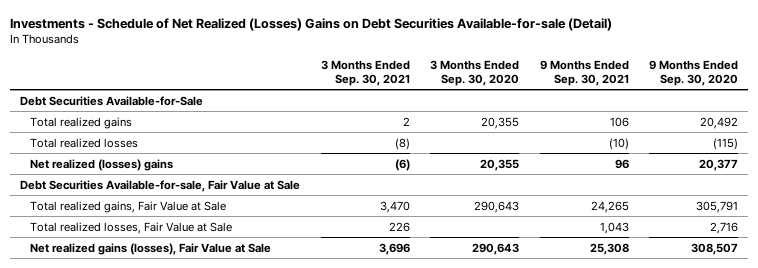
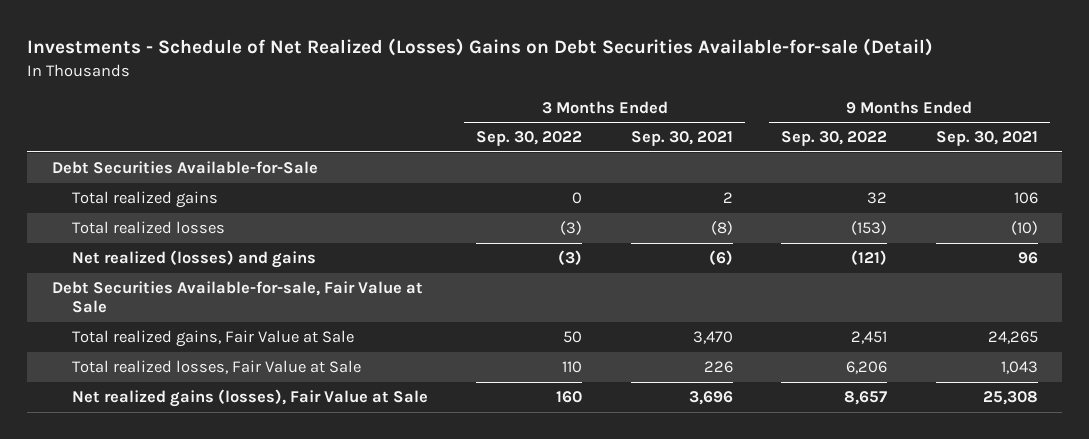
- | 3 Months Ended Sep. 30, 2021 | 3 Months Ended Sep. 30, 2020 | 9 Months Ended Sep. 30, 2021 | 9 Months Ended Sep. 30, 2020
+ | 3 Months Ended Sep. 30, 2022 | 3 Months Ended Sep. 30, 2021 | 9 Months Ended Sep. 30, 2022 | 9 Months Ended Sep. 30, 2021
- Net realized (losses) gains | (6) | 20,355 | 96 | 20,377
+ Net realized (losses) and gains | (3) | (6) | (121) | 96

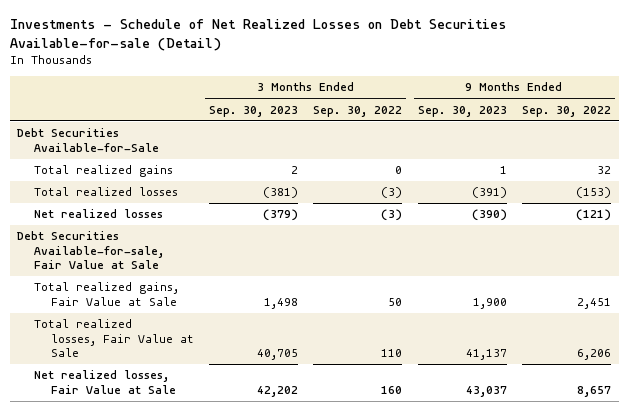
- Investments - Schedule of Net Realized (Losses) Gains on Debt Securities Available-for-sale (Detail)
+ Investments - Schedule of Net Realized Losses on Debt Securities Available-for-sale (Detail)
- | 3 Months Ended Sep. 30, 2022 | 3 Months Ended Sep. 30, 2021 | 9 Months Ended Sep. 30, 2022 | 9 Months Ended Sep. 30, 2021
+ | 3 Months Ended Sep. 30, 2023 | 3 Months Ended Sep. 30, 2022 | 9 Months Ended Sep. 30, 2023 | 9 Months Ended Sep. 30, 2022
- Net realized (losses) and gains | (3) | (6) | (121) | 96
+ Net realized losses | (379) | (3) | (390) | (121)
- Net realized gains (losses), Fair Value at Sale | 160 | 3,696 | 8,657 | 25,308
+ Net realized losses, Fair Value at Sale | 42,202 | 160 | 43,037 | 8,657

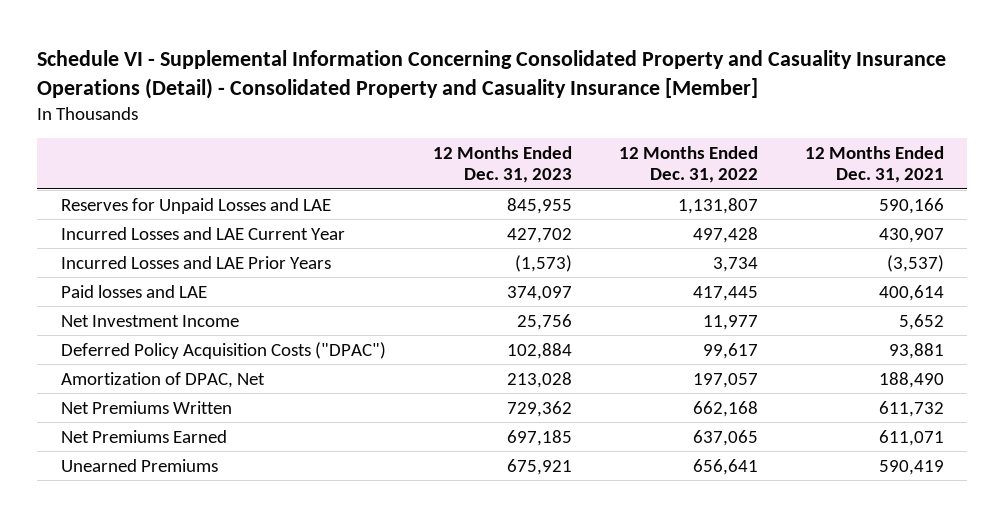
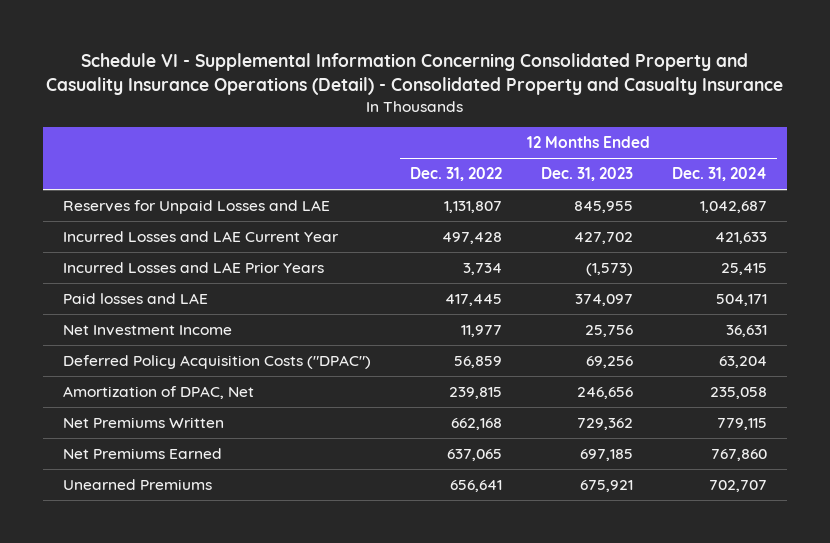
- Schedule VI - Supplemental Information Concerning Consolidated Property and Casuality Insurance Operations (Detail) - Consolidated Property and Casuality Insurance [Member]
+ Schedule VI - Supplemental Information Concerning Consolidated Property and Casuality Insurance Operations (Detail) - Consolidated Property and Casualty Insurance
- | 12 Months Ended Dec. 31, 2023 | 12 Months Ended Dec. 31, 2022 | 12 Months Ended Dec. 31, 2021
+ | 12 Months Ended Dec. 31, 2022 | 12 Months Ended Dec. 31, 2023 | 12 Months Ended Dec. 31, 2024
- Deferred Policy Acquisition Costs ("DPAC") | 102,884 | 99,617 | 93,881
- Amortization of DPAC, Net | 213,028 | 197,057 | 188,490
+ Deferred Policy Acquisition Costs ("DPAC") | 56,859 | 69,256 | 63,204
+ Amortization of DPAC, Net | 239,815 | 246,656 | 235,058

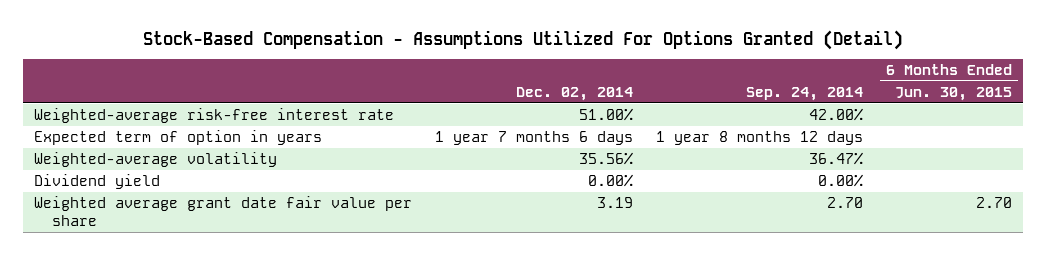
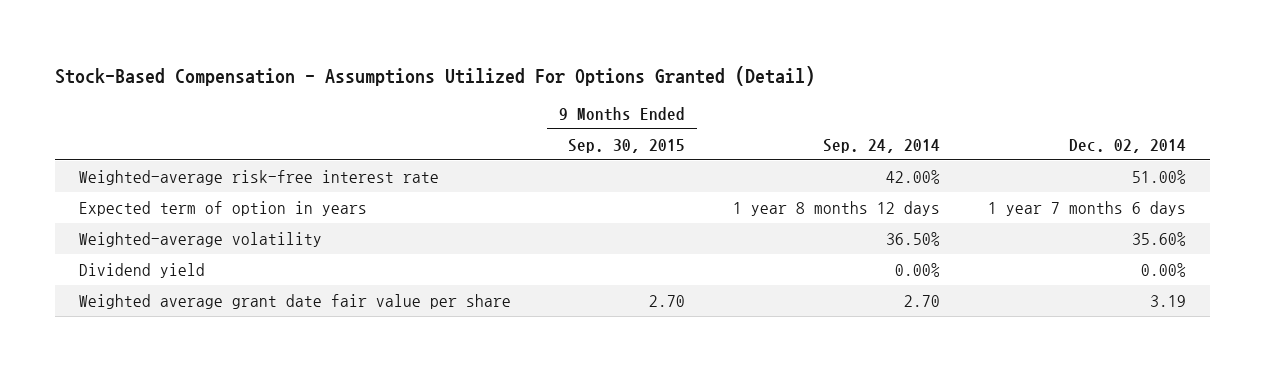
- | Dec. 02, 2014 | Sep. 24, 2014 | 6 Months Ended Jun. 30, 2015
+ | 9 Months Ended Sep. 30, 2015 | Sep. 24, 2014 | Dec. 02, 2014
- Weighted-average volatility | 35.56% | 36.47% |
+ Weighted-average volatility | | 36.50% | 35.60%

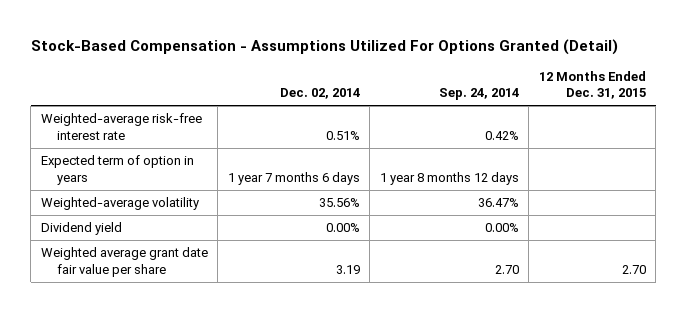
- | 9 Months Ended Sep. 30, 2015 | Sep. 24, 2014 | Dec. 02, 2014
+ | Dec. 02, 2014 | Sep. 24, 2014 | 12 Months Ended Dec. 31, 2015
- Weighted-average risk-free interest rate | | 42.00% | 51.00%
+ Weighted-average risk-free interest rate | 0.51% | 0.42% |
- Weighted-average volatility | | 36.50% | 35.60%
+ Weighted-average volatility | 35.56% | 36.47% |

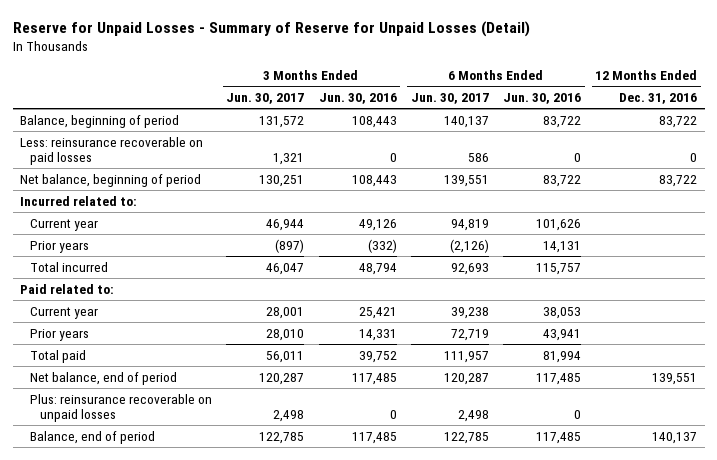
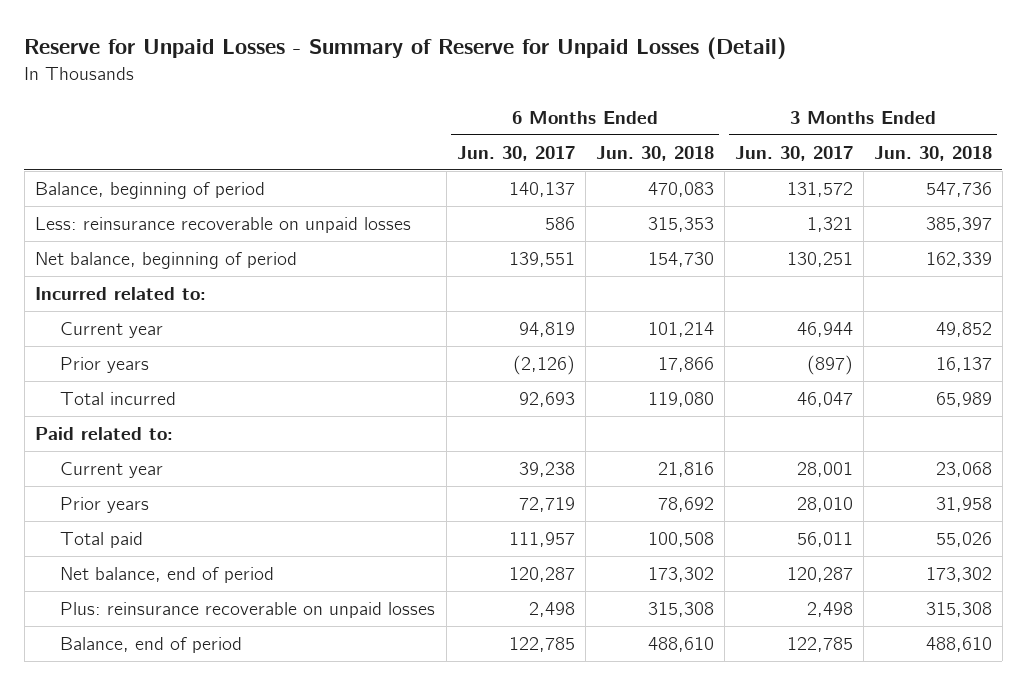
- | 3 Months Ended Jun. 30, 2017 | 3 Months Ended Jun. 30, 2016 | 6 Months Ended Jun. 30, 2017 | 6 Months Ended Jun. 30, 2016 | 12 Months Ended Dec. 31, 2016
+ | 6 Months Ended Jun. 30, 2017 | 6 Months Ended Jun. 30, 2018 | 3 Months Ended Jun. 30, 2017 | 3 Months Ended Jun. 30, 2018
- Less: reinsurance recoverable on paid losses | 1,321 | 0 | 586 | 0 | 0
+ Less: reinsurance recoverable on unpaid losses | 586 | 315,353 | 1,321 | 385,397

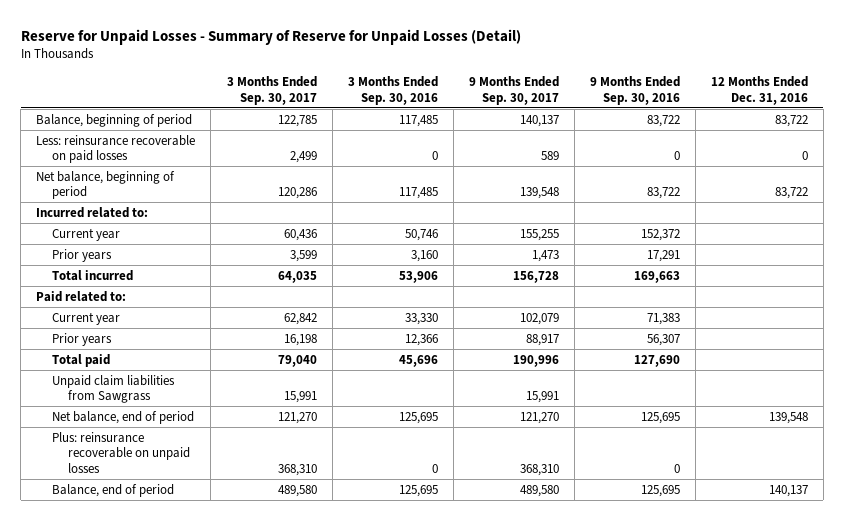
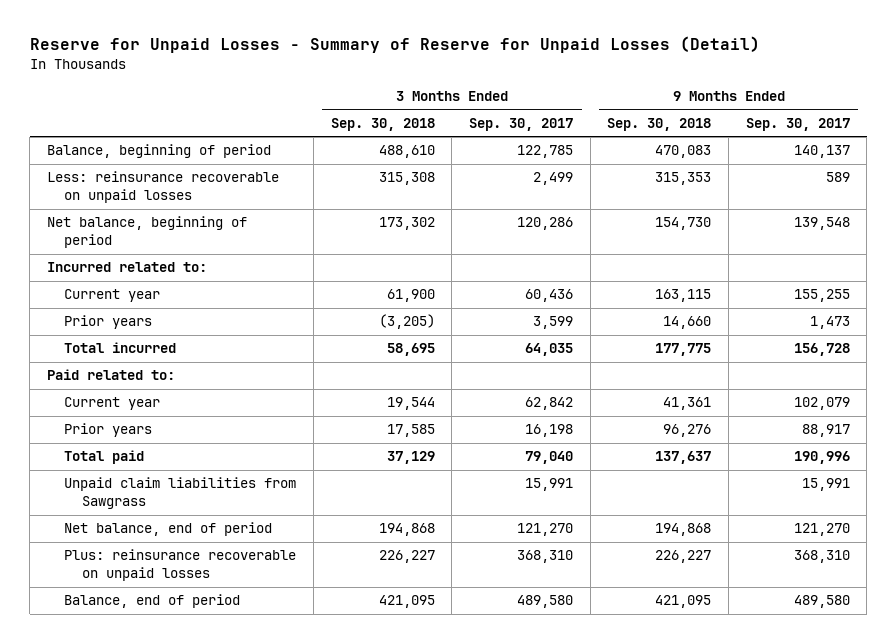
- | 3 Months Ended Sep. 30, 2017 | 3 Months Ended Sep. 30, 2016 | 9 Months Ended Sep. 30, 2017 | 9 Months Ended Sep. 30, 2016 | 12 Months Ended Dec. 31, 2016
+ | 3 Months Ended Sep. 30, 2018 | 3 Months Ended Sep. 30, 2017 | 9 Months Ended Sep. 30, 2018 | 9 Months Ended Sep. 30, 2017
- Less: reinsurance recoverable on paid losses | 2,499 | 0 | 589 | 0 | 0
+ Less: reinsurance recoverable on unpaid losses | 315,308 | 2,499 | 315,353 | 589

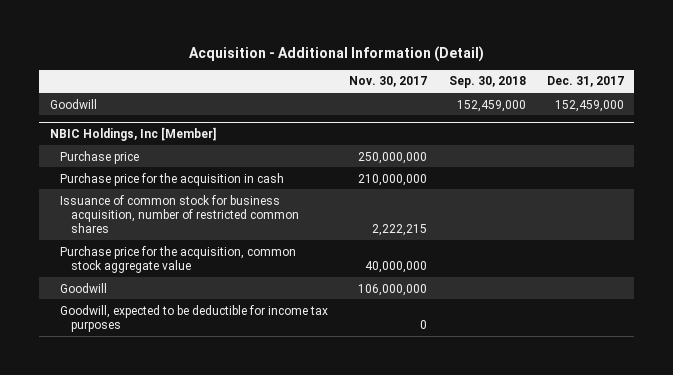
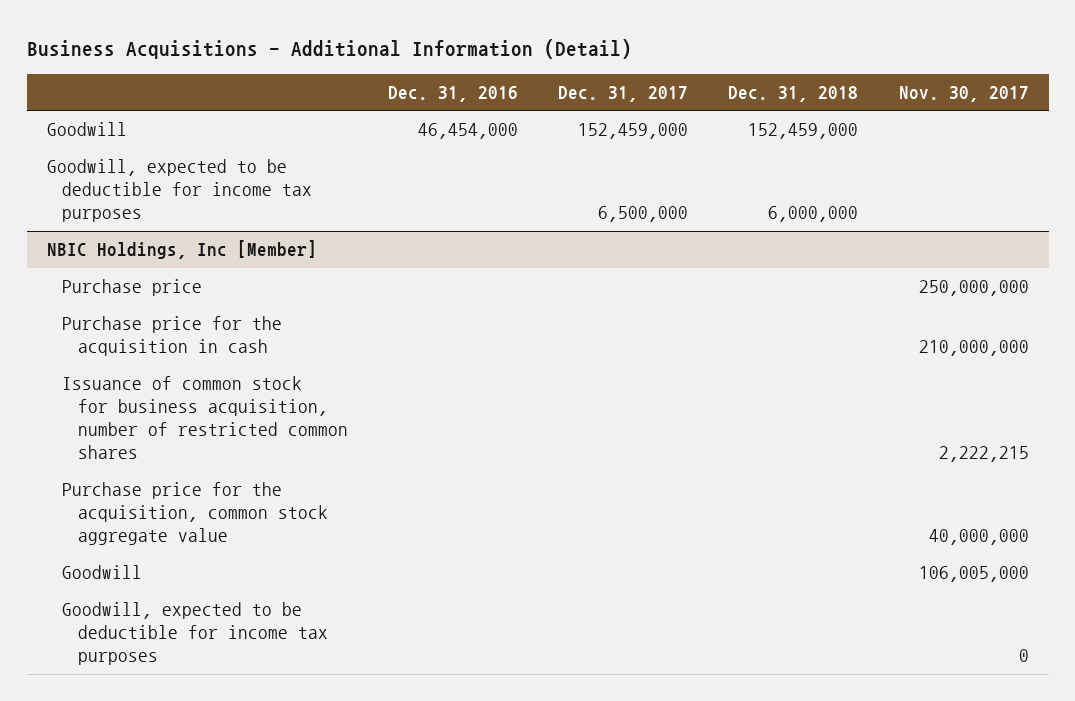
- Acquisition - Additional Information (Detail)
+ Business Acquisitions - Additional Information (Detail)
- | Nov. 30, 2017 | Sep. 30, 2018 | Dec. 31, 2017
+ | Dec. 31, 2016 | Dec. 31, 2017 | Dec. 31, 2018 | Nov. 30, 2017
+ Goodwill, expected to be deductible for income tax purposes | | 6,500,000 | 6,000,000 |
@ NBIC Holdings, Inc [Member]
- Goodwill | 106,000,000 | |
+ Goodwill | | | | 106,005,000

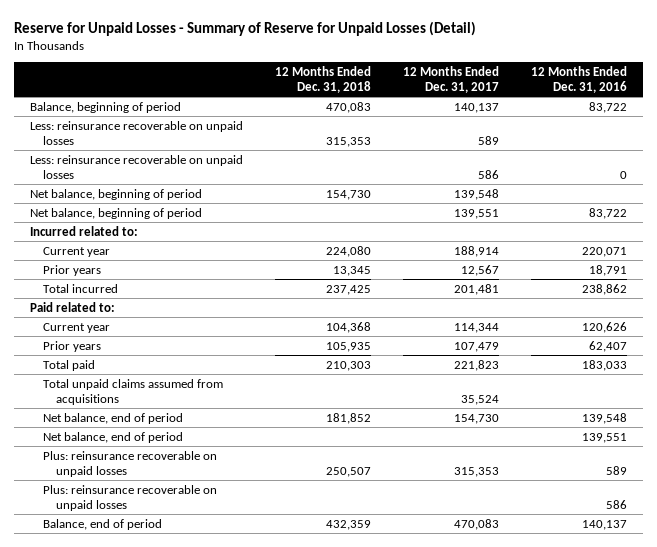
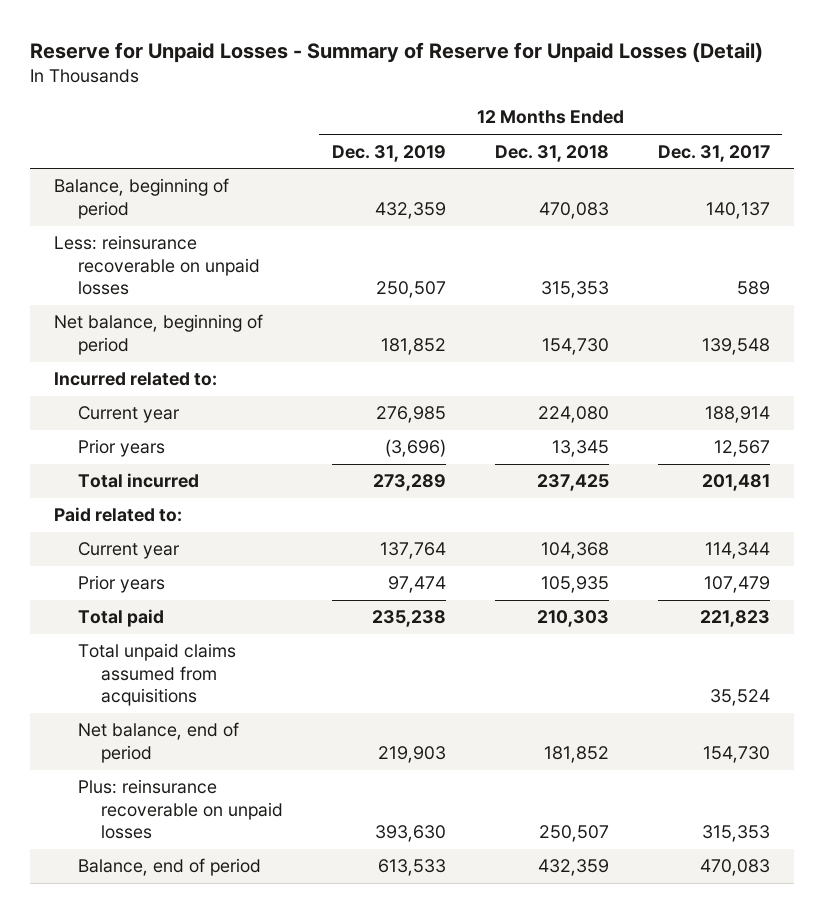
- | 12 Months Ended Dec. 31, 2018 | 12 Months Ended Dec. 31, 2017 | 12 Months Ended Dec. 31, 2016
+ | 12 Months Ended Dec. 31, 2019 | 12 Months Ended Dec. 31, 2018 | 12 Months Ended Dec. 31, 2017
- Less: reinsurance recoverable on unpaid losses | | 586 | 0
- Net balance, beginning of period | | 139,551 | 83,722
- Net balance, end of period | | | 139,551
- Plus: reinsurance recoverable on unpaid losses | | | 586

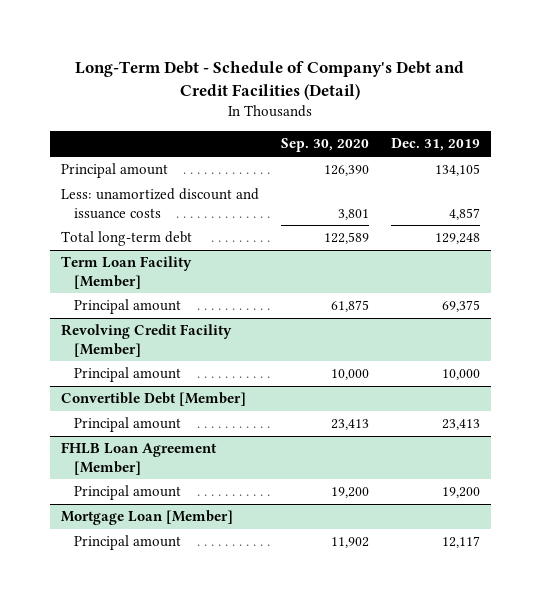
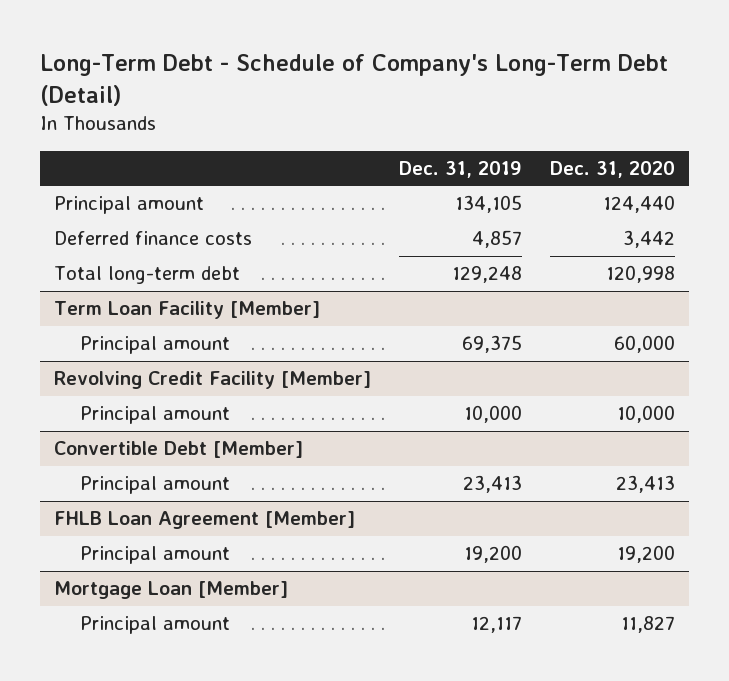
- Long-Term Debt - Schedule of Company's Debt and Credit Facilities (Detail)
+ Long-Term Debt - Schedule of Company's Long-Term Debt (Detail)
- | Sep. 30, 2020 | Dec. 31, 2019
+ | Dec. 31, 2019 | Dec. 31, 2020
- Less: unamortized discount and issuance costs | 3,801 | 4,857
+ Deferred finance costs | 4,857 | 3,442

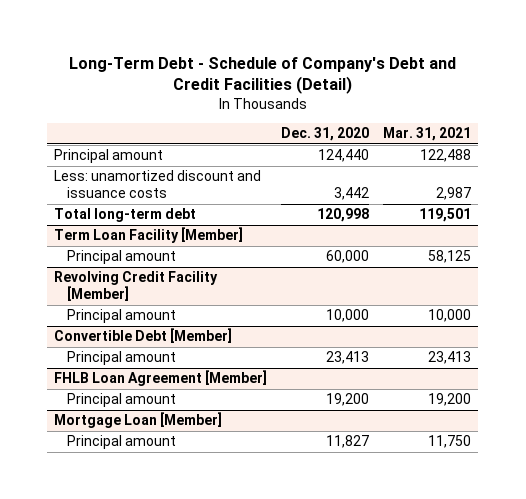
- Long-Term Debt - Schedule of Company's Long-Term Debt (Detail)
+ Long-Term Debt - Schedule of Company's Debt and Credit Facilities (Detail)
- | Dec. 31, 2019 | Dec. 31, 2020
+ | Dec. 31, 2020 | Mar. 31, 2021
- Deferred finance costs | 4,857 | 3,442
+ Less: unamortized discount and issuance costs | 3,442 | 2,987

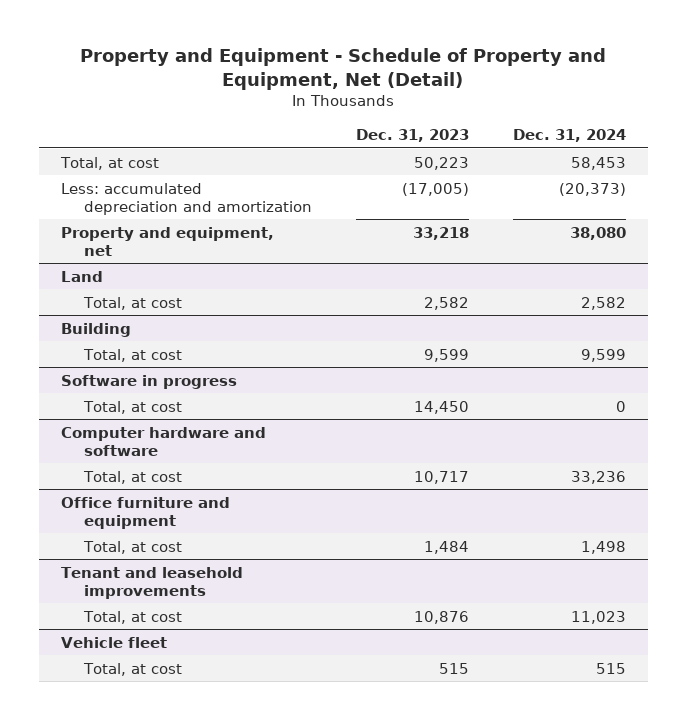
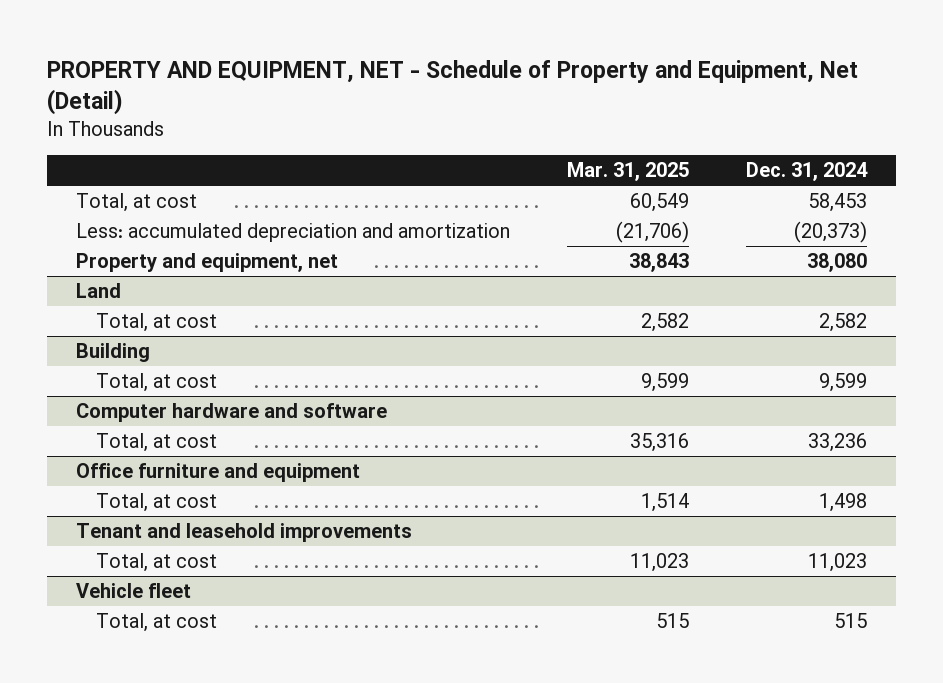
- Property and Equipment - Schedule of Property and Equipment, Net (Detail)
+ PROPERTY AND EQUIPMENT, NET - Schedule of Property and Equipment, Net (Detail)
- | Dec. 31, 2023 | Dec. 31, 2024
+ | Mar. 31, 2025 | Dec. 31, 2024
- Software in progress
- Total, at cost | 14,450 | 0

